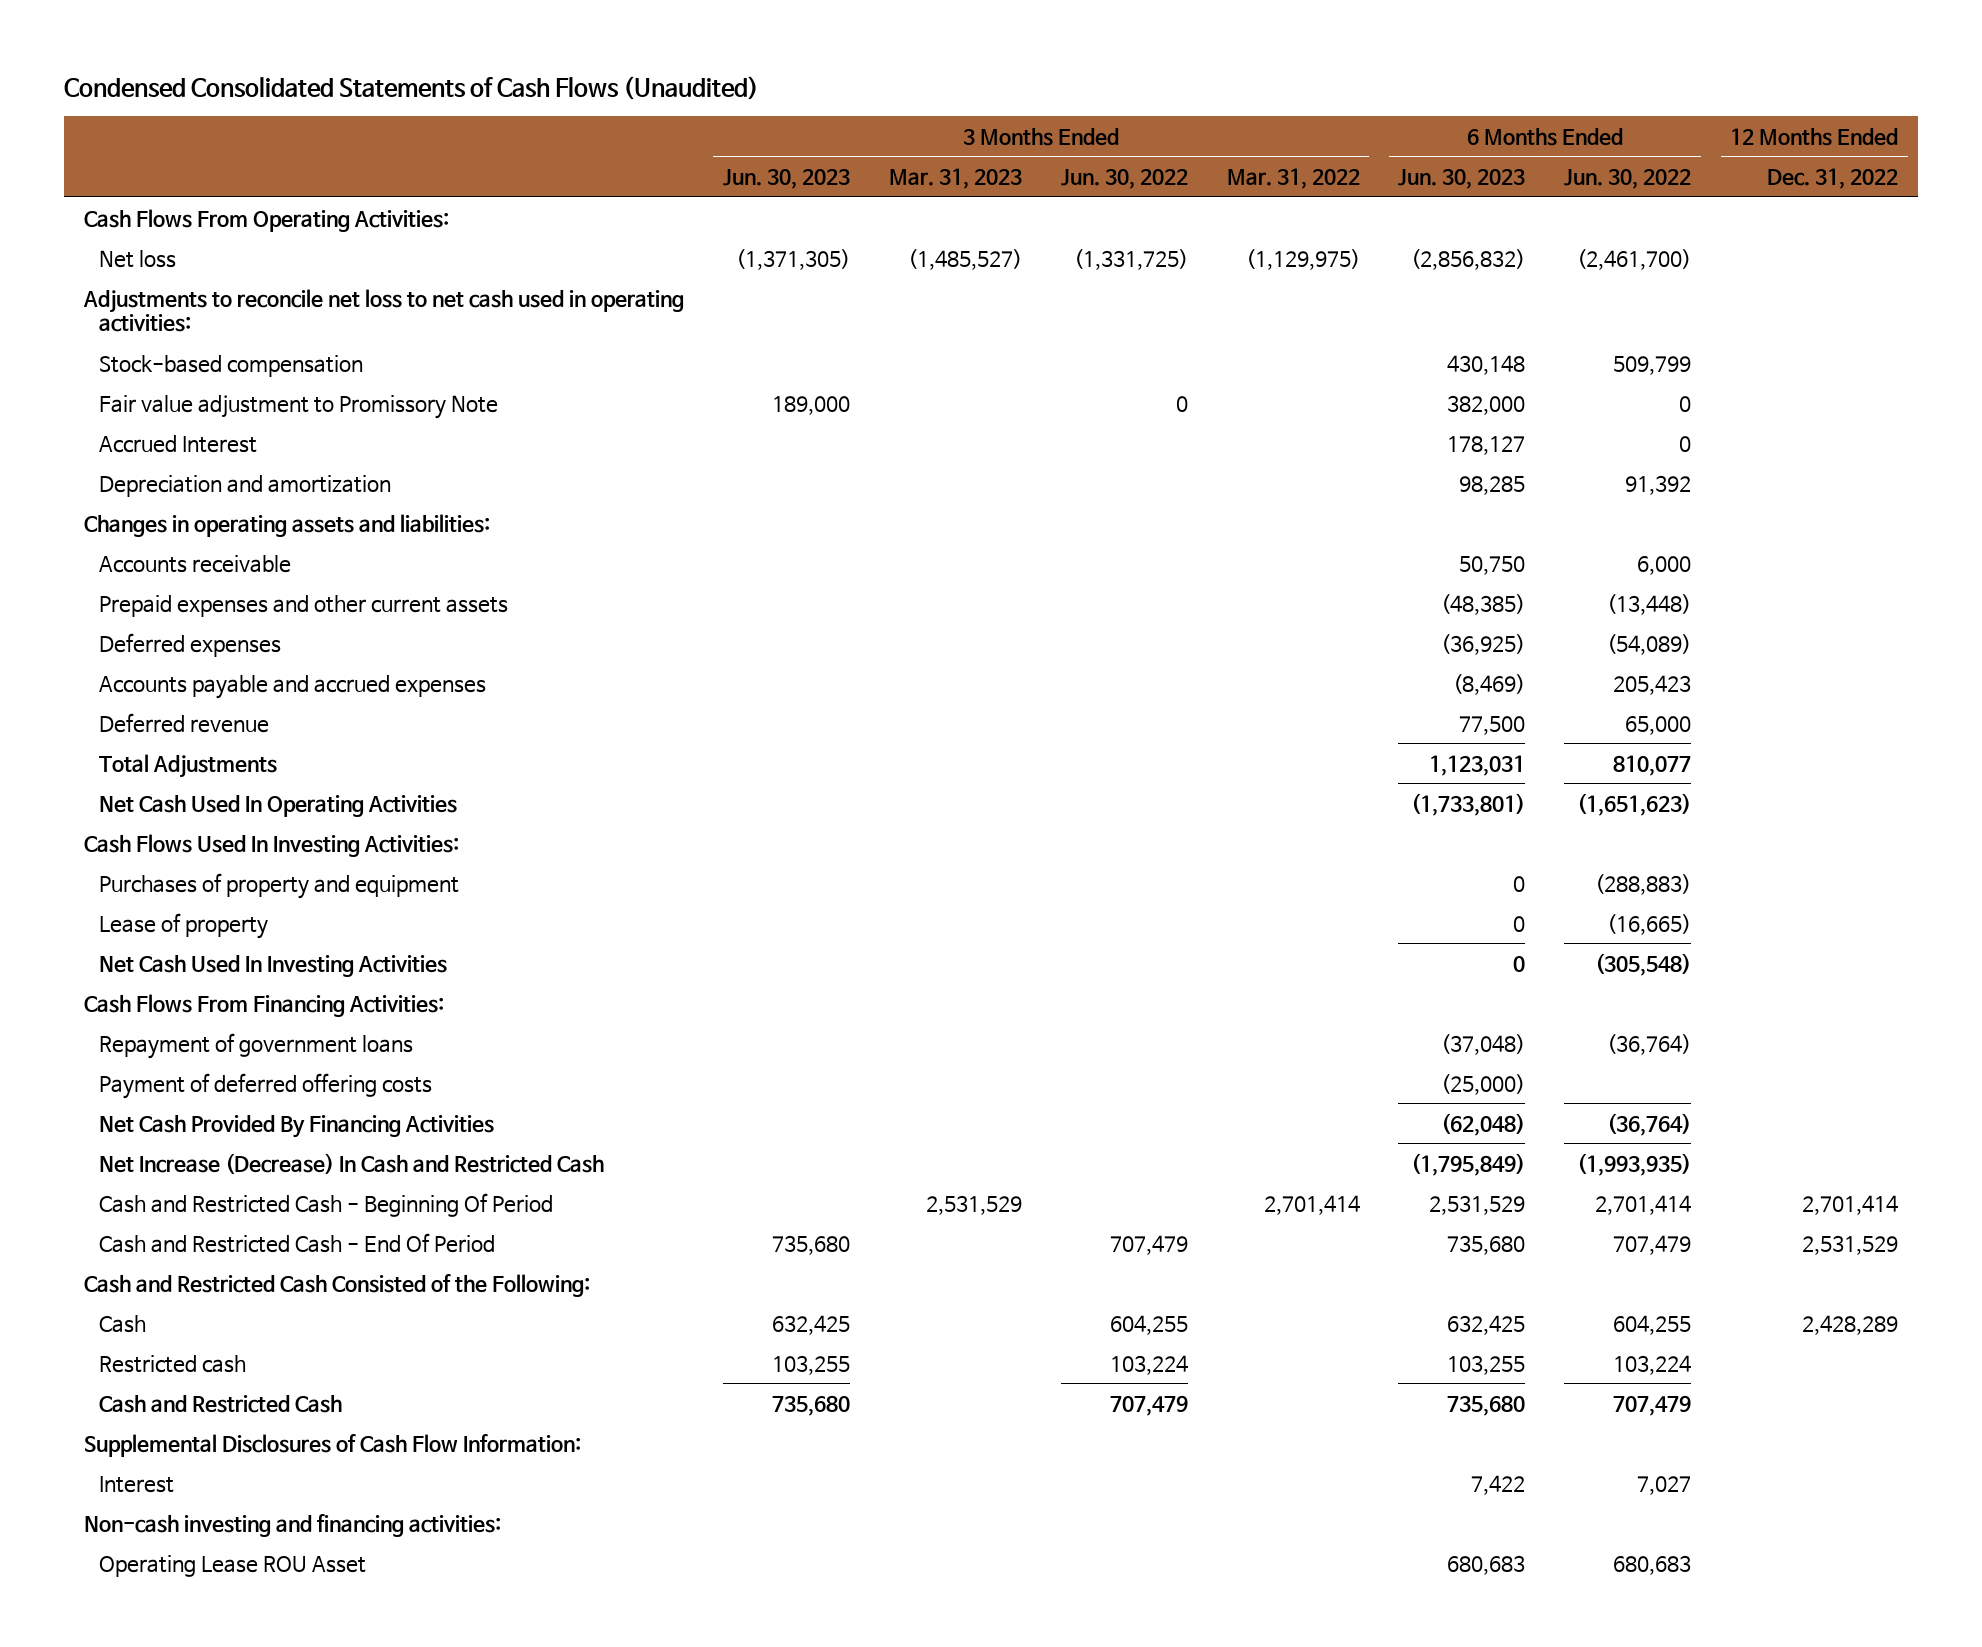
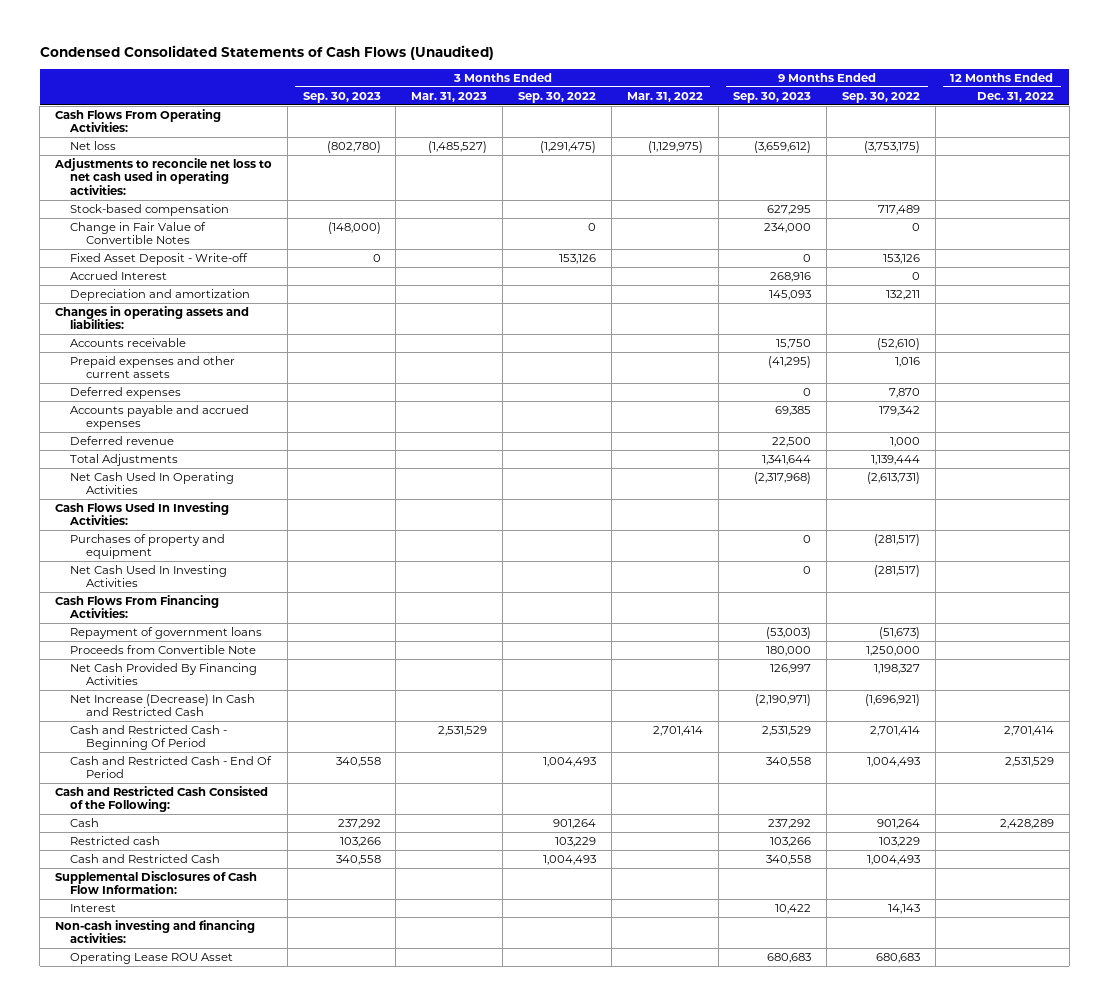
- | 3 Months Ended Jun. 30, 2023 | 3 Months Ended Mar. 31, 2023 | 3 Months Ended Jun. 30, 2022 | 3 Months Ended Mar. 31, 2022 | 6 Months Ended Jun. 30, 2023 | 6 Months Ended Jun. 30, 2022 | 12 Months Ended Dec. 31, 2022
+ | 3 Months Ended Sep. 30, 2023 | 3 Months Ended Mar. 31, 2023 | 3 Months Ended Sep. 30, 2022 | 3 Months Ended Mar. 31, 2022 | 9 Months Ended Sep. 30, 2023 | 9 Months Ended Sep. 30, 2022 | 12 Months Ended Dec. 31, 2022
- Fair value adjustment to Promissory Note | 189,000 | | 0 | | 382,000 | 0 |
+ Change in Fair Value of Convertible Notes | (148,000) | | 0 | | 234,000 | 0 |
+ Fixed Asset Deposit - Write-off | 0 | | 153,126 | | 0 | 153,126 |
- Lease of property | | | | | 0 | (16,665) |
- Payment of deferred offering costs | | | | | (25,000) | |
+ Proceeds from Convertible Note | | | | | 180,000 | 1,250,000 |

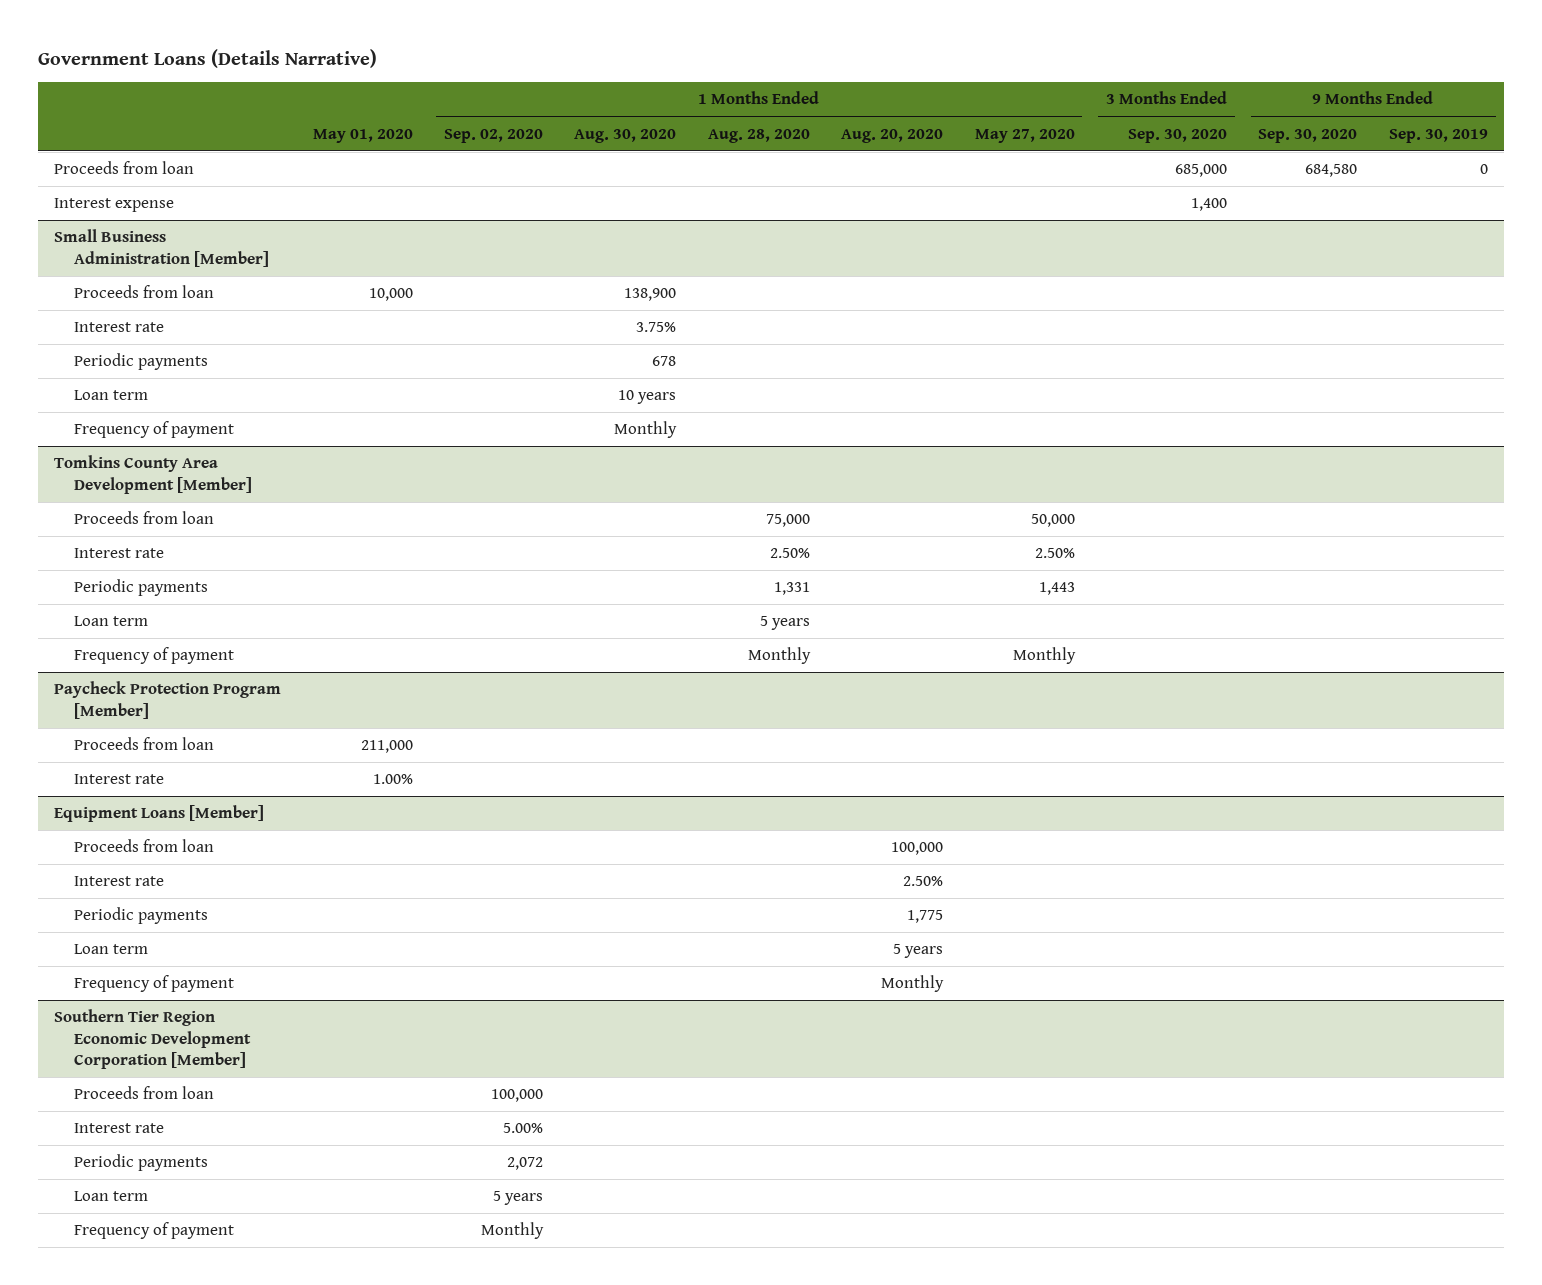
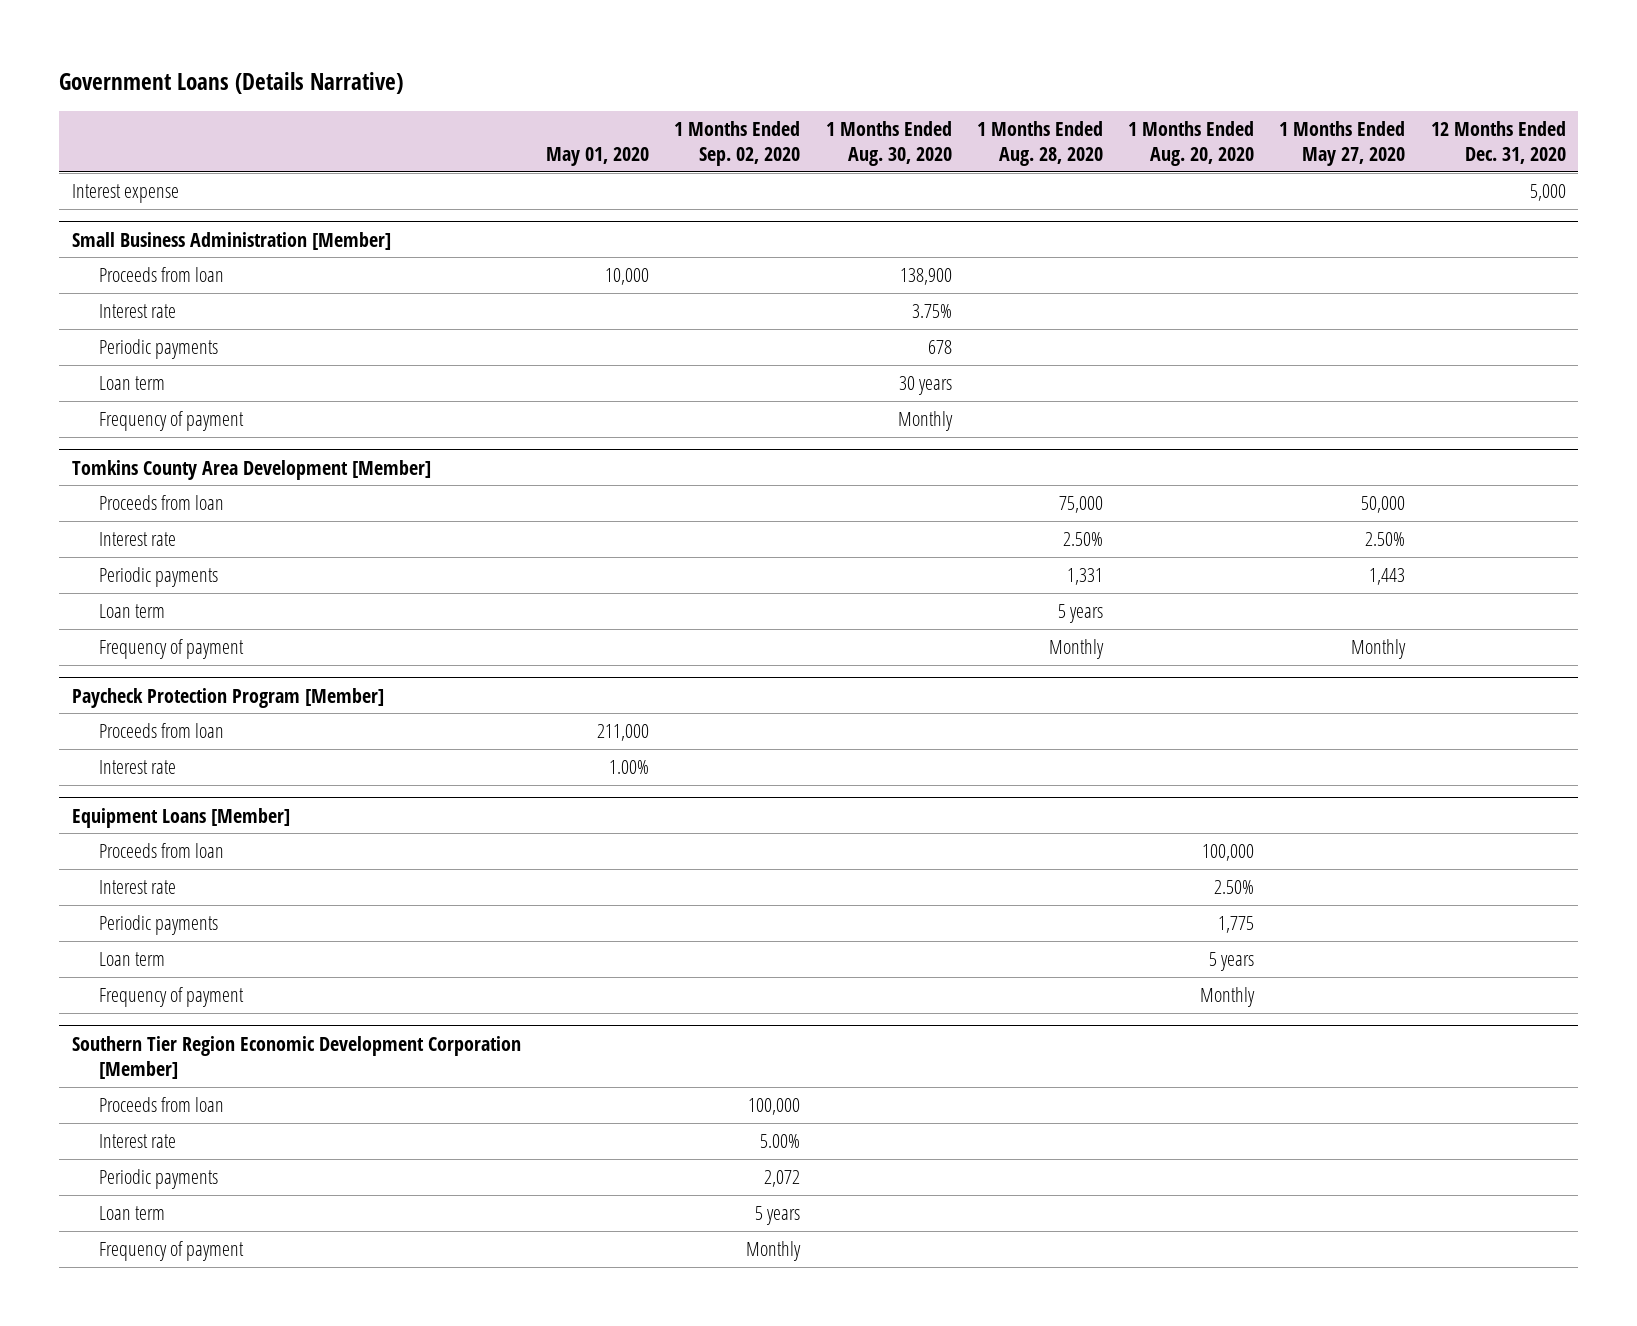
- | May 01, 2020 | 1 Months Ended Sep. 02, 2020 | 1 Months Ended Aug. 30, 2020 | 1 Months Ended Aug. 28, 2020 | 1 Months Ended Aug. 20, 2020 | 1 Months Ended May 27, 2020 | 3 Months Ended Sep. 30, 2020 | 9 Months Ended Sep. 30, 2020 | 9 Months Ended Sep. 30, 2019
+ | May 01, 2020 | 1 Months Ended Sep. 02, 2020 | 1 Months Ended Aug. 30, 2020 | 1 Months Ended Aug. 28, 2020 | 1 Months Ended Aug. 20, 2020 | 1 Months Ended May 27, 2020 | 12 Months Ended Dec. 31, 2020
- Proceeds from loan | | | | | | | 685,000 | 684,580 | 0
@ Small Business Administration [Member]
- Loan term | | | 10 years | | | | | |
+ Loan term | | | 30 years | | | |

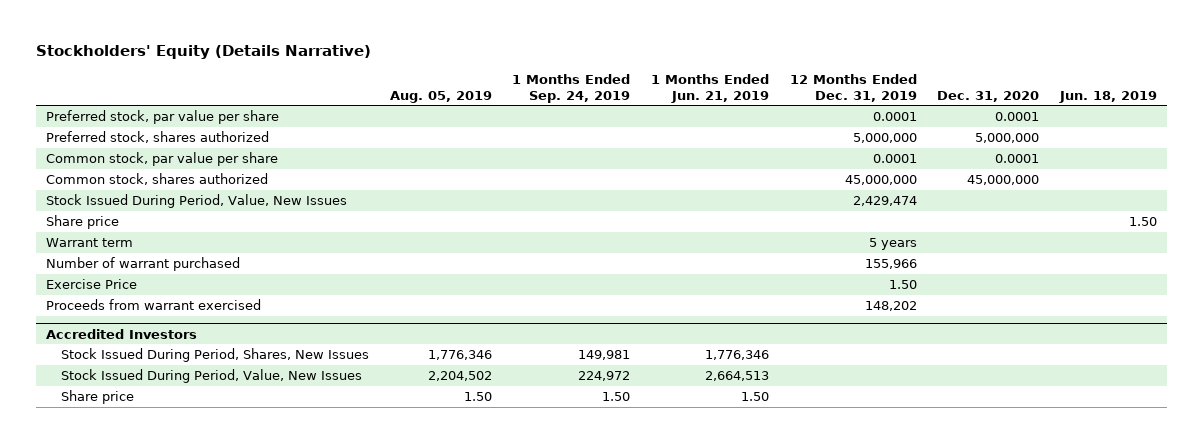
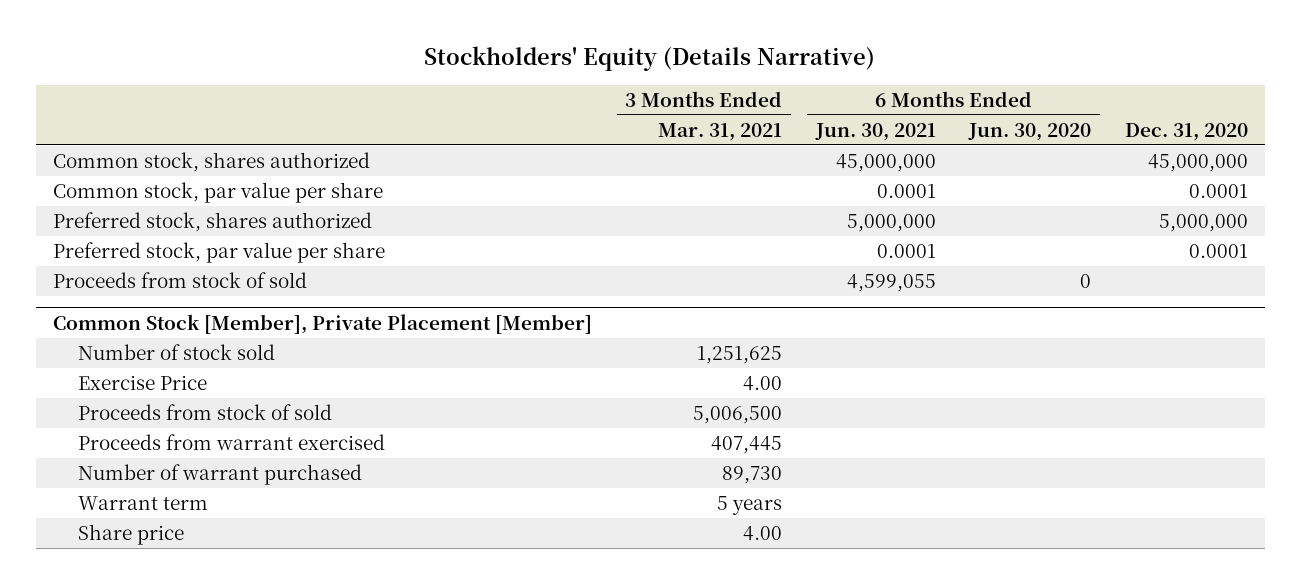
- | Aug. 05, 2019 | 1 Months Ended Sep. 24, 2019 | 1 Months Ended Jun. 21, 2019 | 12 Months Ended Dec. 31, 2019 | Dec. 31, 2020 | Jun. 18, 2019
+ | 3 Months Ended Mar. 31, 2021 | 6 Months Ended Jun. 30, 2021 | 6 Months Ended Jun. 30, 2020 | Dec. 31, 2020
- Stock Issued During Period, Value, New Issues | | | | 2,429,474 | |
- Share price | | | | | | 1.50
- Warrant term | | | | 5 years | |
- Number of warrant purchased | | | | 155,966 | |
- Exercise Price | | | | 1.50 | |
- Proceeds from warrant exercised | | | | 148,202 | |
- Accredited Investors
- Stock Issued During Period, Shares, New Issues | 1,776,346 | 149,981 | 1,776,346 | | |
- Stock Issued During Period, Value, New Issues | 2,204,502 | 224,972 | 2,664,513 | | |
- Share price | 1.50 | 1.50 | 1.50 | | |
moved down: Common stock, par value per share | | 0.0001 | | 0.0001
moved down: Preferred stock, shares authorized | | 5,000,000 | | 5,000,000
moved down: Preferred stock, par value per share | | 0.0001 | | 0.0001
+ Proceeds from stock of sold | | 4,599,055 | 0 |
+ Common Stock [Member], Private Placement [Member]
+ Number of stock sold | 1,251,625 | | |
+ Exercise Price | 4.00 | | |
+ Proceeds from stock of sold | 5,006,500 | | |
+ Proceeds from warrant exercised | 407,445 | | |
+ Number of warrant purchased | 89,730 | | |
+ Warrant term | 5 years | | |
+ Share price | 4.00 | | |

